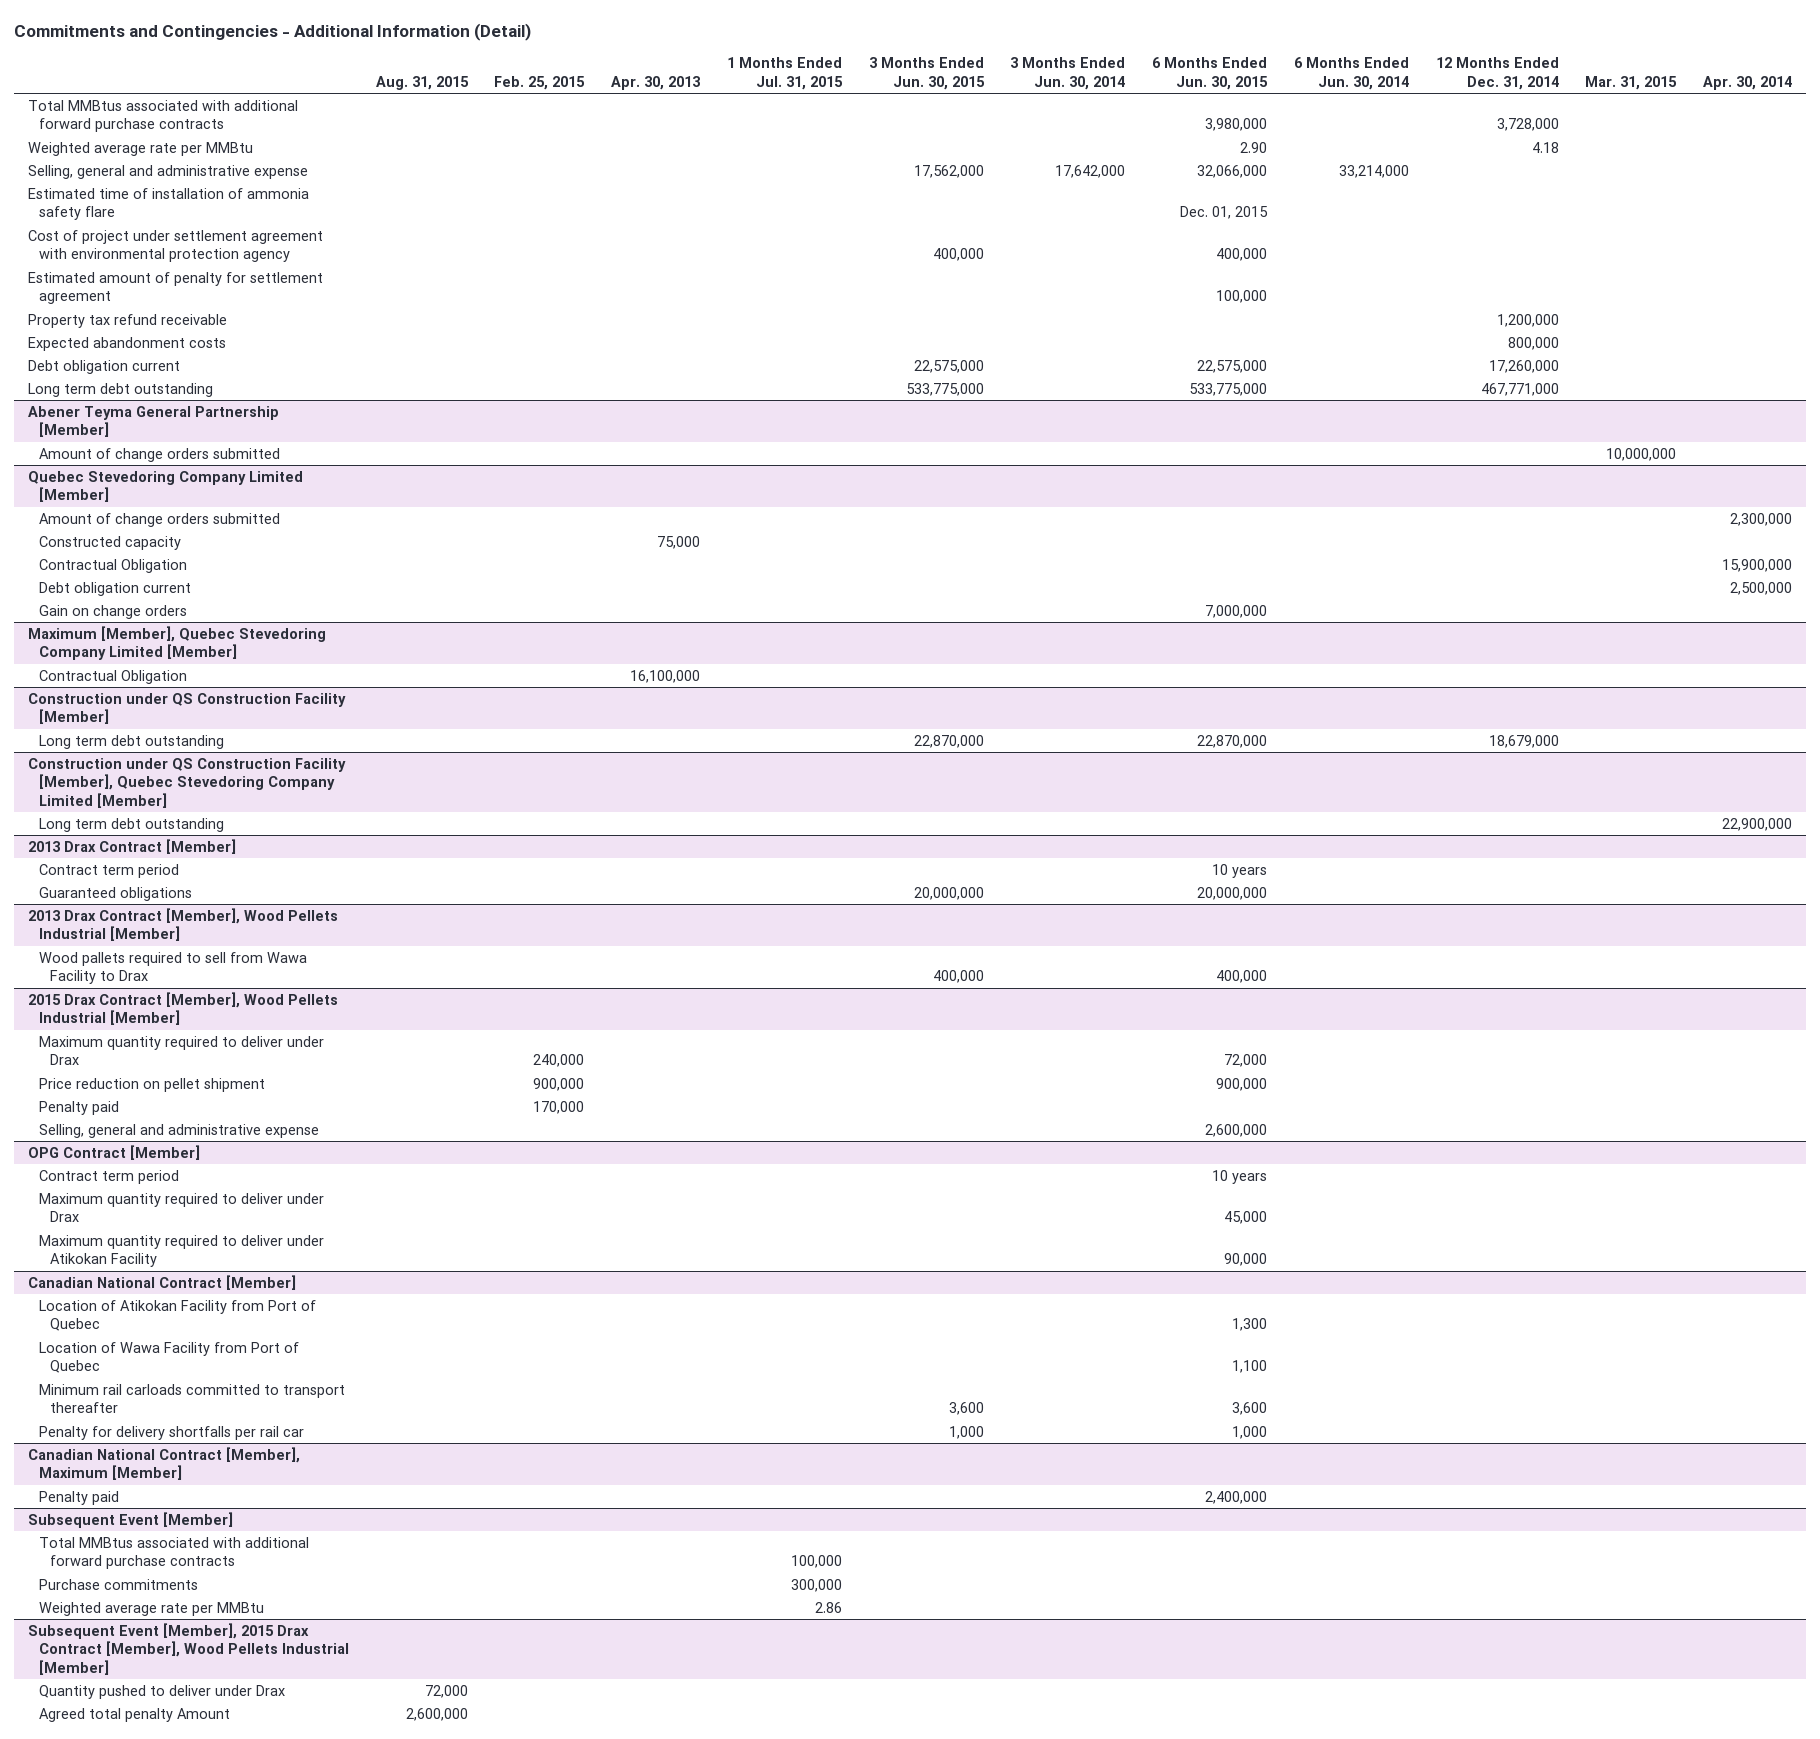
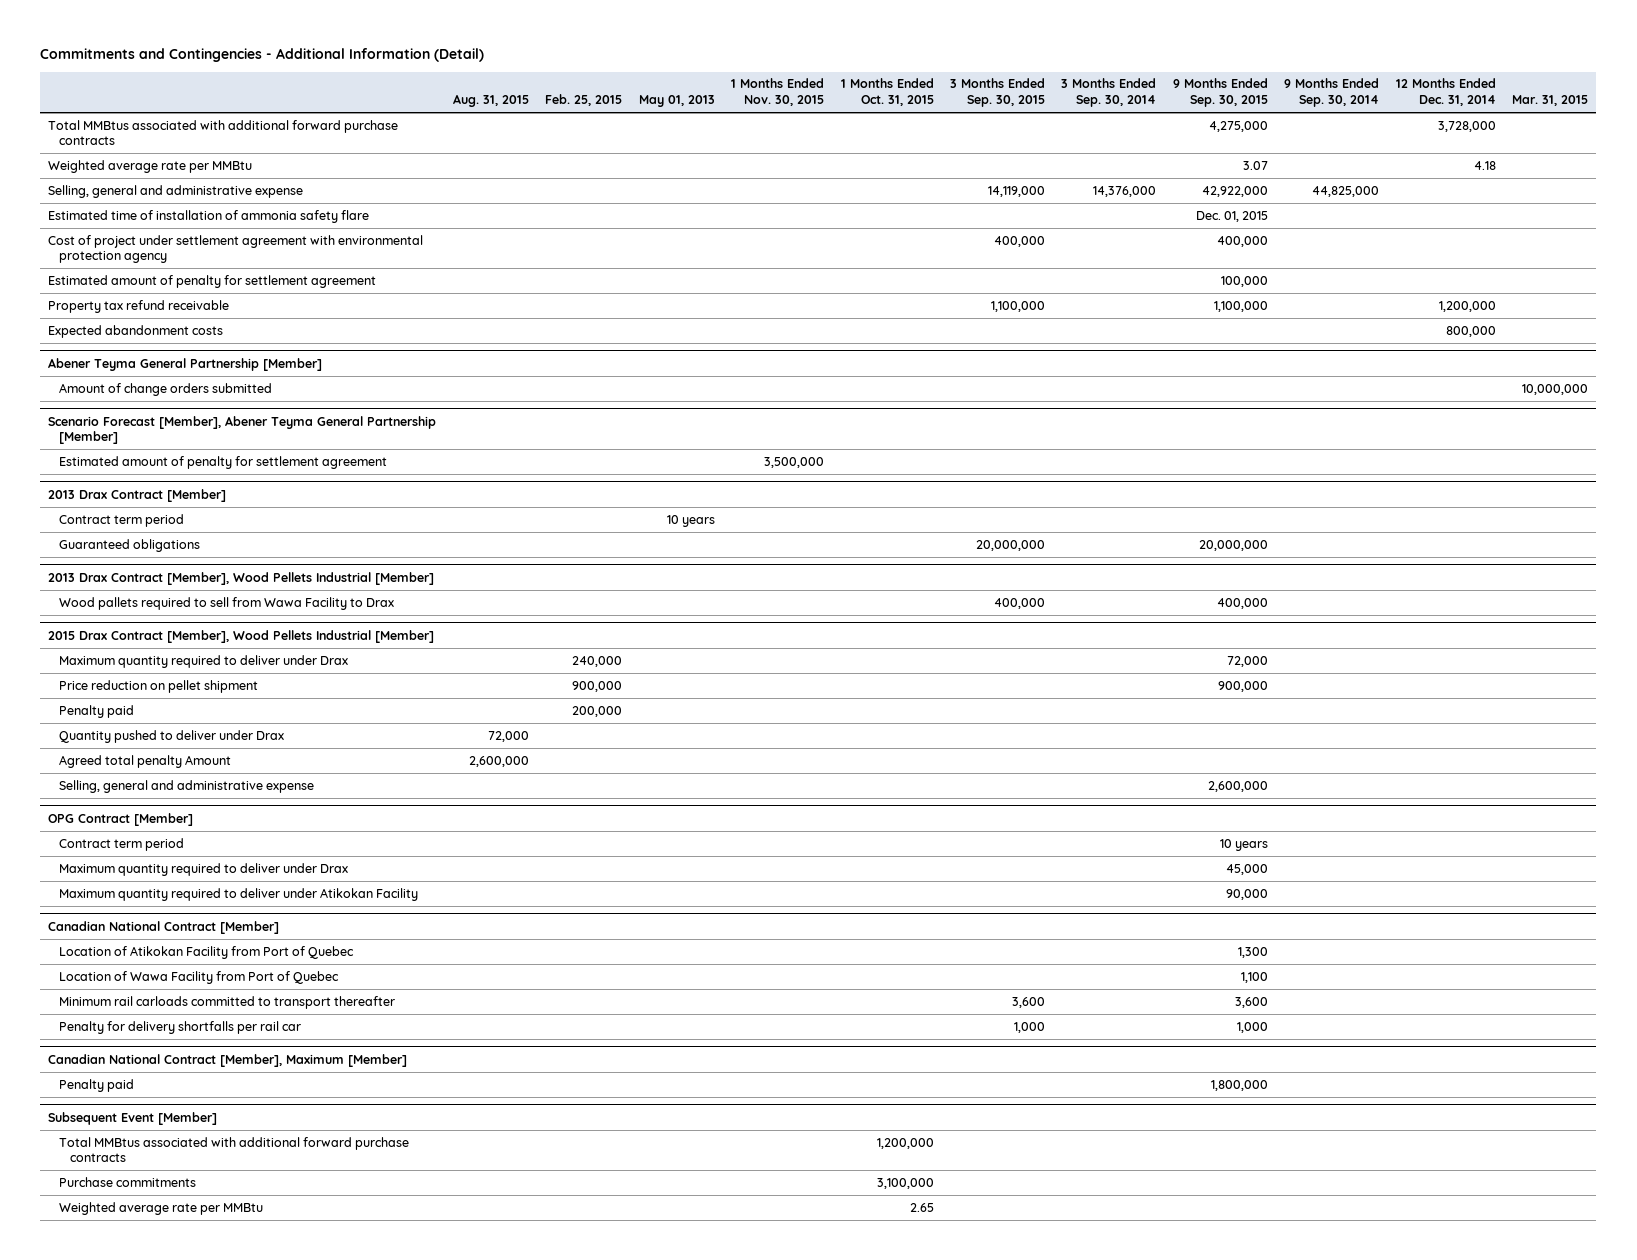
- | Aug. 31, 2015 | Feb. 25, 2015 | Apr. 30, 2013 | 1 Months Ended Jul. 31, 2015 | 3 Months Ended Jun. 30, 2015 | 3 Months Ended Jun. 30, 2014 | 6 Months Ended Jun. 30, 2015 | 6 Months Ended Jun. 30, 2014 | 12 Months Ended Dec. 31, 2014 | Mar. 31, 2015 | Apr. 30, 2014
+ | Aug. 31, 2015 | Feb. 25, 2015 | May 01, 2013 | 1 Months Ended Nov. 30, 2015 | 1 Months Ended Oct. 31, 2015 | 3 Months Ended Sep. 30, 2015 | 3 Months Ended Sep. 30, 2014 | 9 Months Ended Sep. 30, 2015 | 9 Months Ended Sep. 30, 2014 | 12 Months Ended Dec. 31, 2014 | Mar. 31, 2015
- Debt obligation current | | | | | 22,575,000 | | 22,575,000 | | 17,260,000 | |
- Long term debt outstanding | | | | | 533,775,000 | | 533,775,000 | | 467,771,000 | |
- Quebec Stevedoring Company Limited [Member]
- Amount of change orders submitted | | | | | | | | | | | 2,300,000
- Constructed capacity | | | 75,000 | | | | | | | |
- Contractual Obligation | | | | | | | | | | | 15,900,000
- Debt obligation current | | | | | | | | | | | 2,500,000
- Gain on change orders | | | | | | | 7,000,000 | | | |
- Maximum [Member], Quebec Stevedoring Company Limited [Member]
- Contractual Obligation | | | 16,100,000 | | | | | | | |
- Construction under QS Construction Facility [Member]
- Long term debt outstanding | | | | | 22,870,000 | | 22,870,000 | | 18,679,000 | |
- Construction under QS Construction Facility [Member], Quebec Stevedoring Company Limited [Member]
- Long term debt outstanding | | | | | | | | | | | 22,900,000
+ Scenario Forecast [Member], Abener Teyma General Partnership [Member]
+ Estimated amount of penalty for settlement agreement | | | | 3,500,000 | | | | | | |
@ 2015 Drax Contract [Member], Wood Pellets Industrial [Member]
- Penalty paid | | 170,000 | | | | | | | | |
+ Penalty paid | | 200,000 | | | | | | | | |
+ Quantity pushed to deliver under Drax | 72,000 | | | | | | | | | |
+ Agreed total penalty Amount | 2,600,000 | | | | | | | | | |
- Subsequent Event [Member], 2015 Drax Contract [Member], Wood Pellets Industrial [Member]
- Quantity pushed to deliver under Drax | 72,000 | | | | | | | | | |
- Agreed total penalty Amount | 2,600,000 | | | | | | | | | |

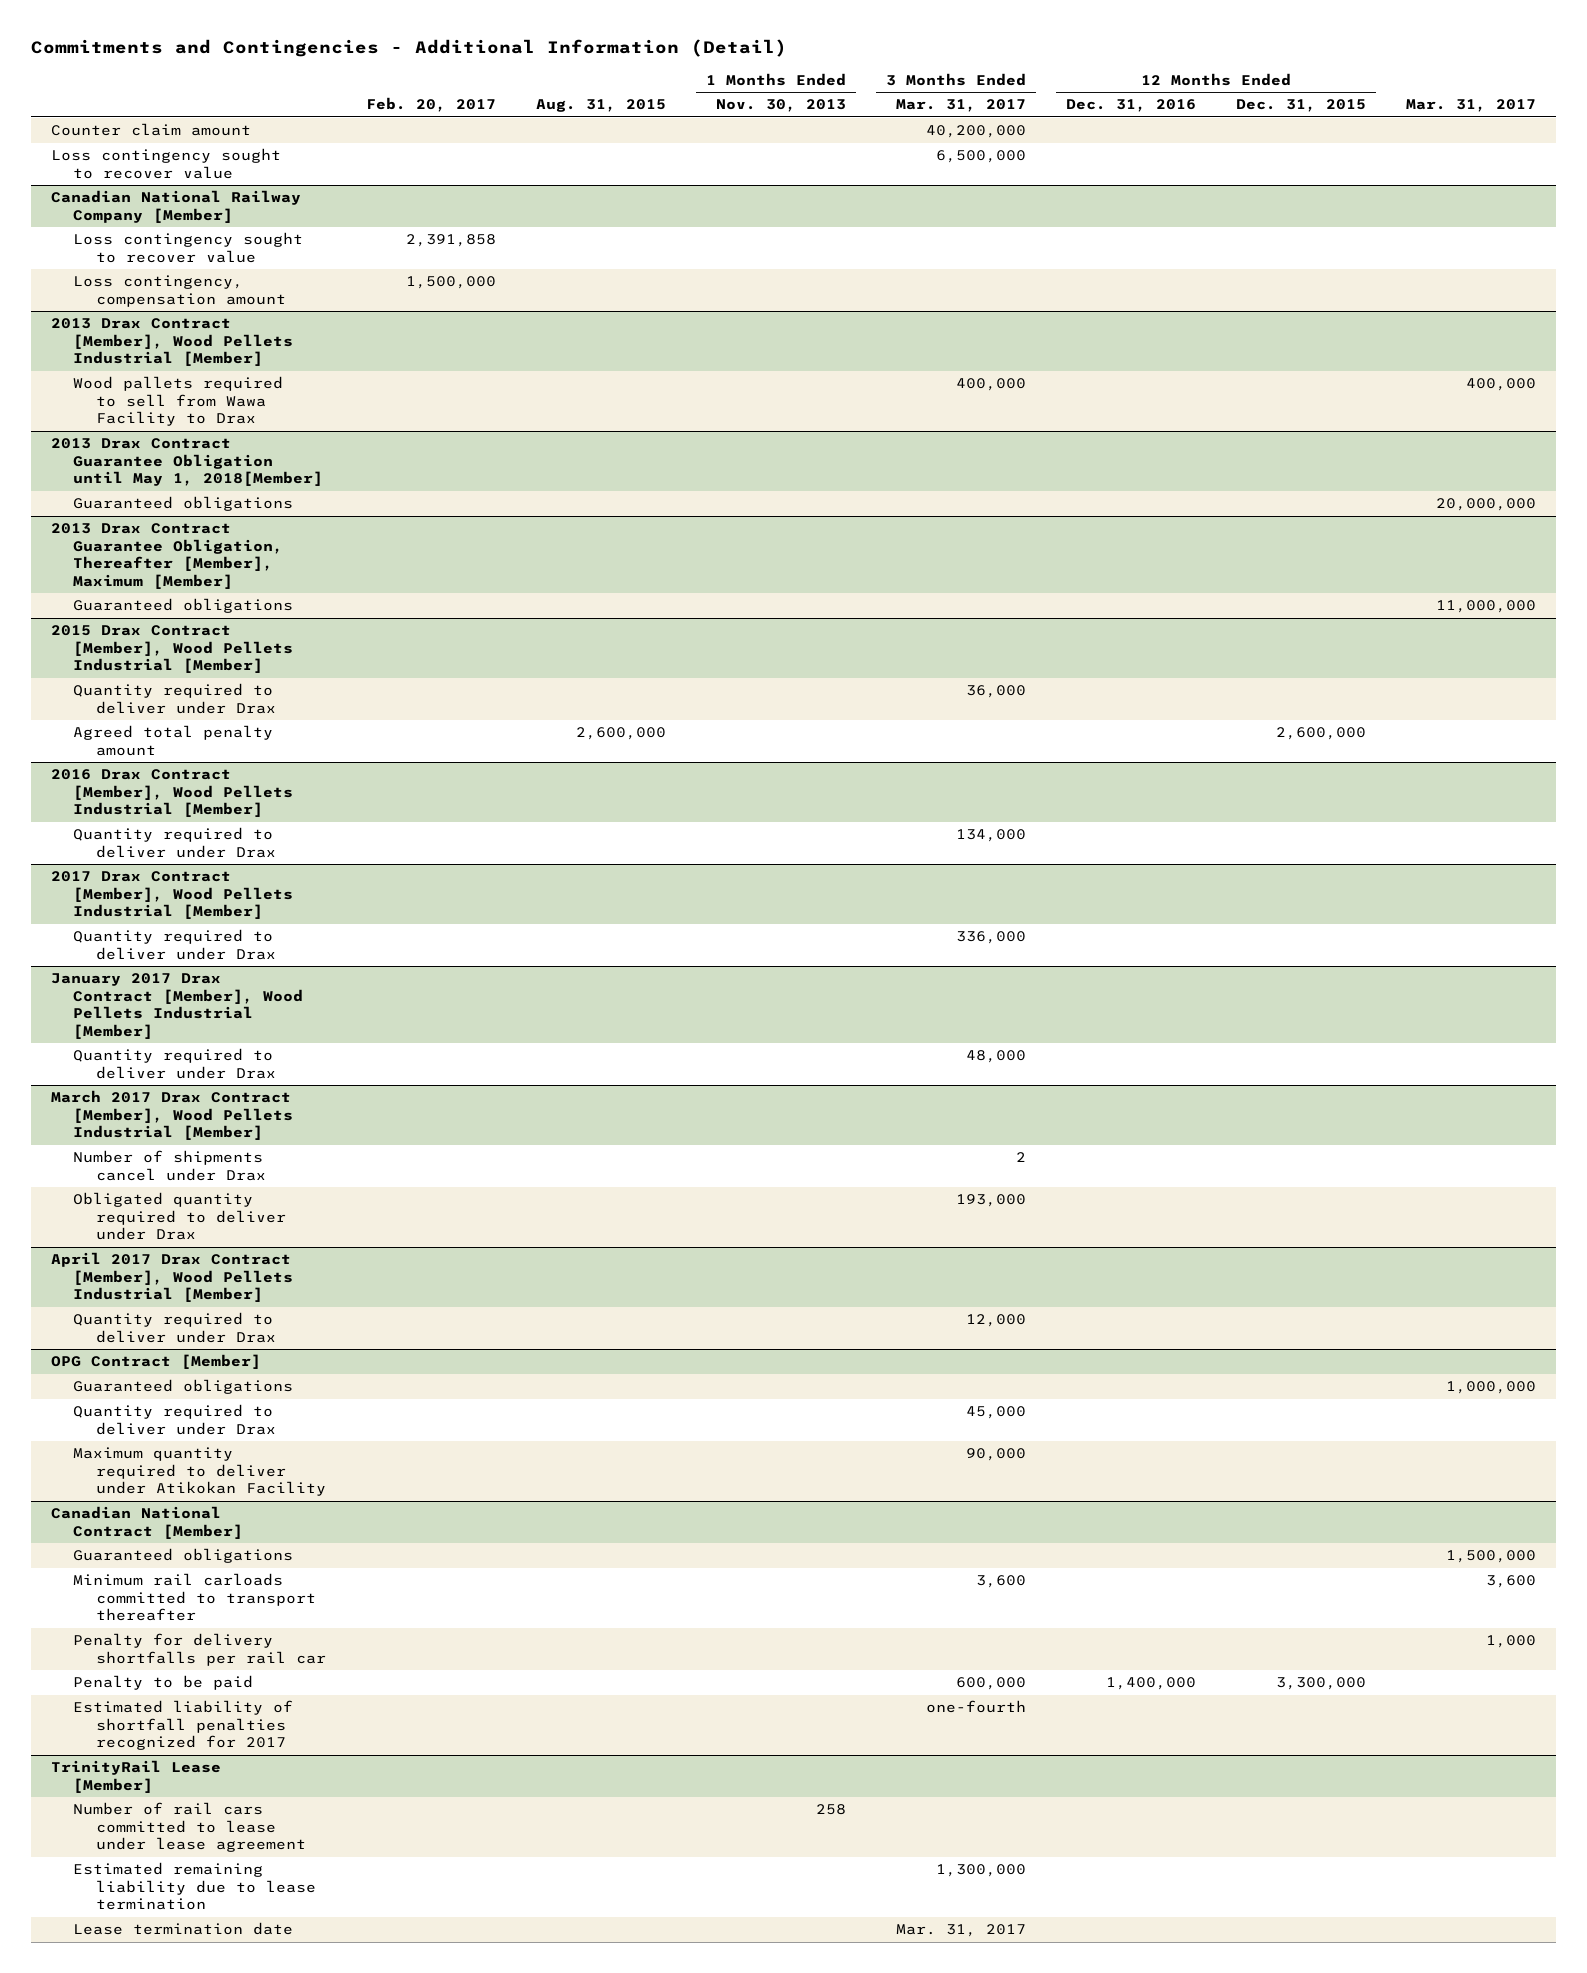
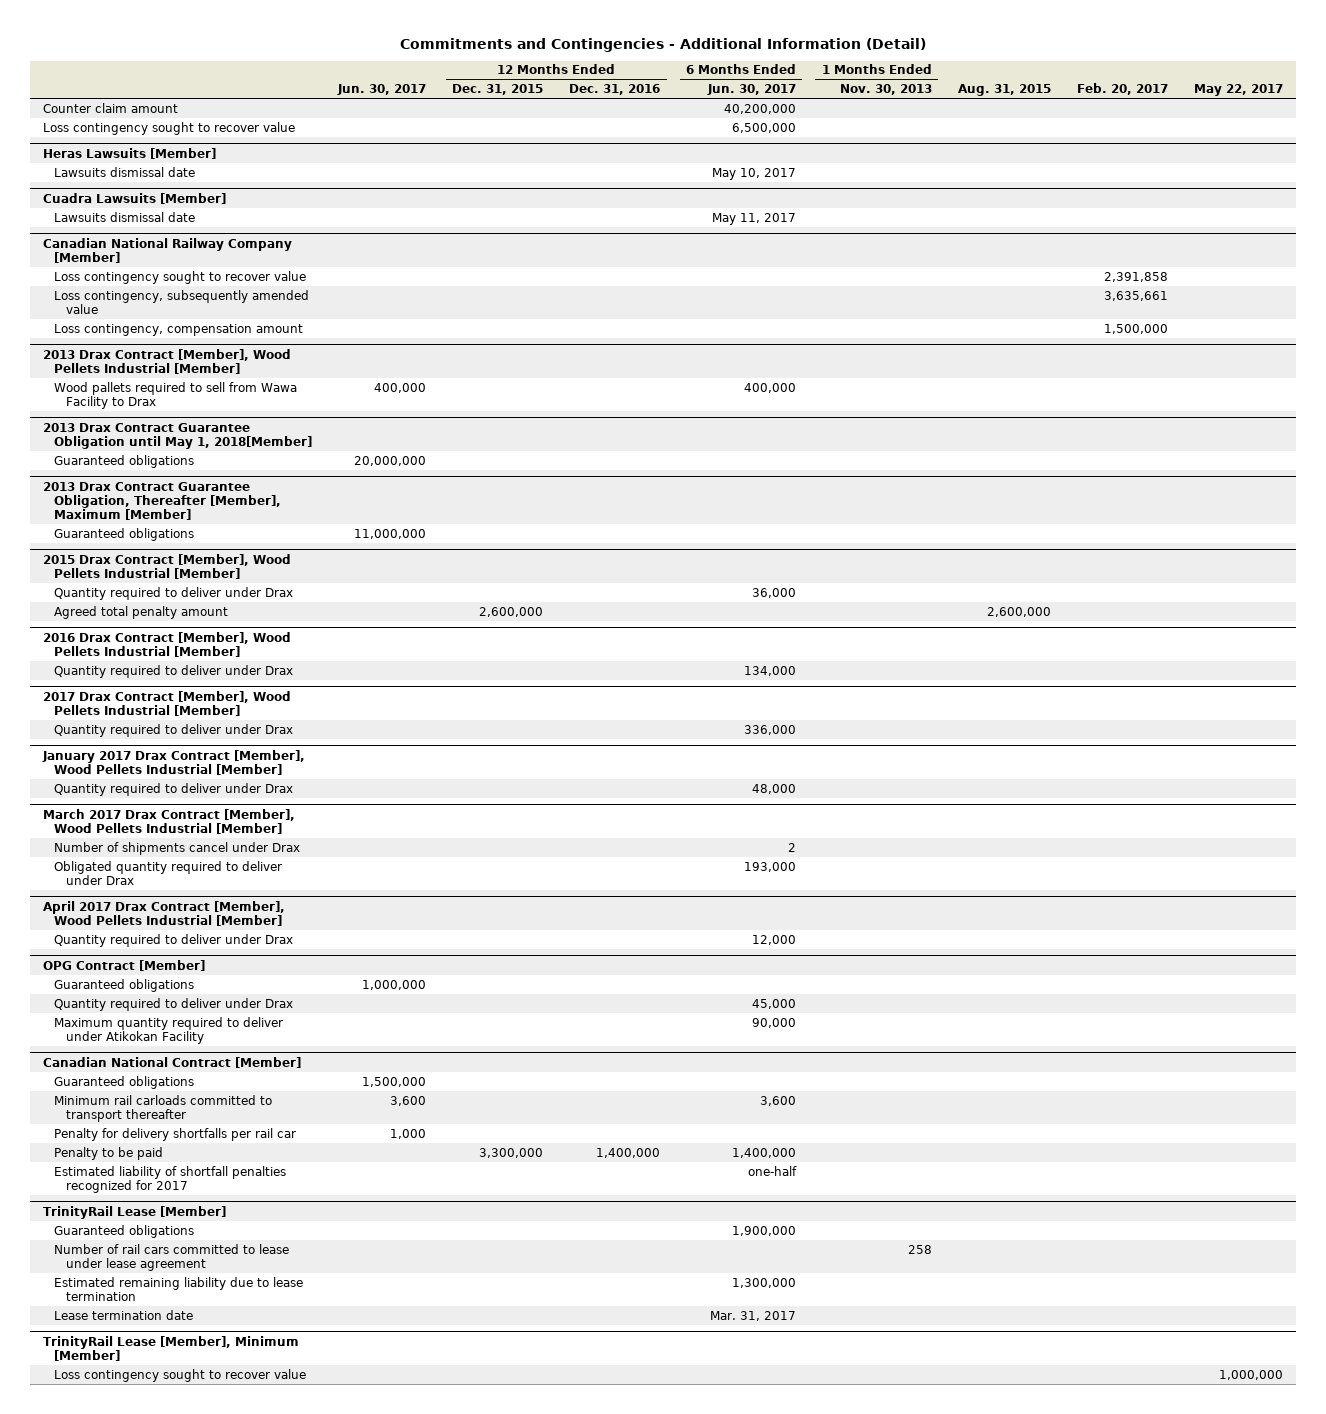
- | Feb. 20, 2017 | Aug. 31, 2015 | 1 Months Ended Nov. 30, 2013 | 3 Months Ended Mar. 31, 2017 | 12 Months Ended Dec. 31, 2016 | 12 Months Ended Dec. 31, 2015 | Mar. 31, 2017
+ | Jun. 30, 2017 | 12 Months Ended Dec. 31, 2015 | 12 Months Ended Dec. 31, 2016 | 6 Months Ended Jun. 30, 2017 | 1 Months Ended Nov. 30, 2013 | Aug. 31, 2015 | Feb. 20, 2017 | May 22, 2017
+ Heras Lawsuits [Member]
+ Lawsuits dismissal date | | | | May 10, 2017 | | | |
+ Cuadra Lawsuits [Member]
+ Lawsuits dismissal date | | | | May 11, 2017 | | | |
@ Canadian National Railway Company [Member]
+ Loss contingency, subsequently amended value | | | | | | | 3,635,661 |
@ TrinityRail Lease [Member]
+ Guaranteed obligations | | | | 1,900,000 | | | |
+ TrinityRail Lease [Member], Minimum [Member]
+ Loss contingency sought to recover value | | | | | | | | 1,000,000

